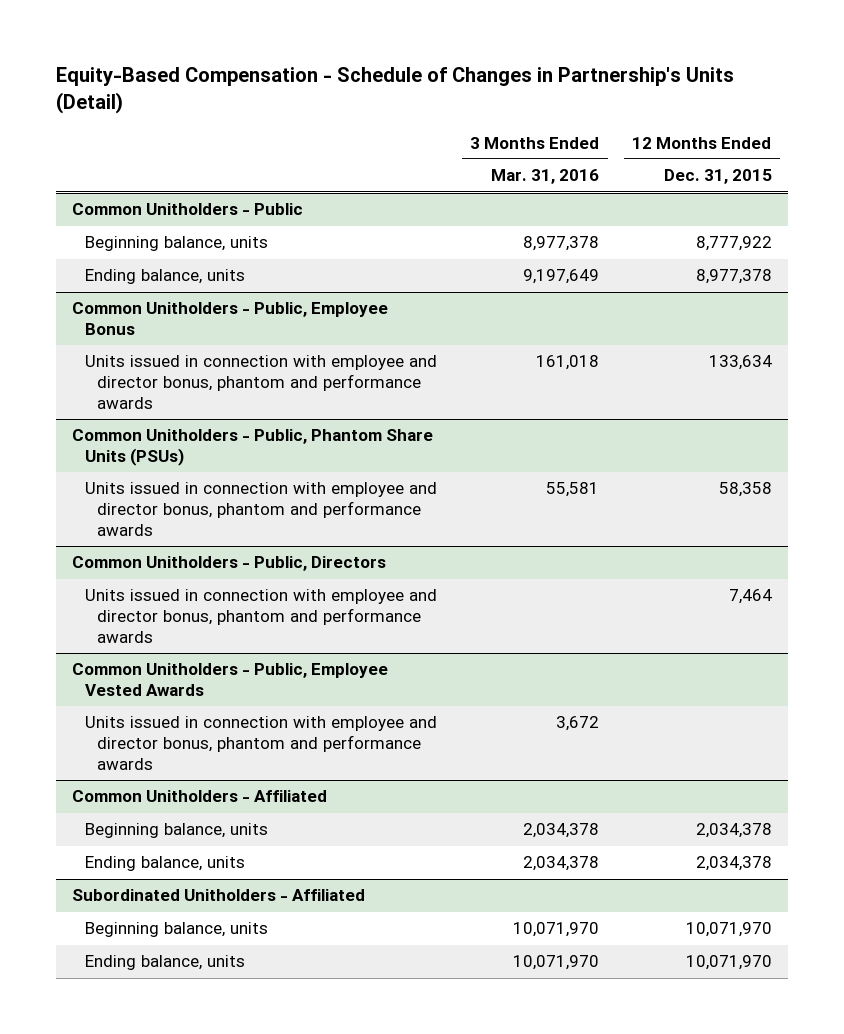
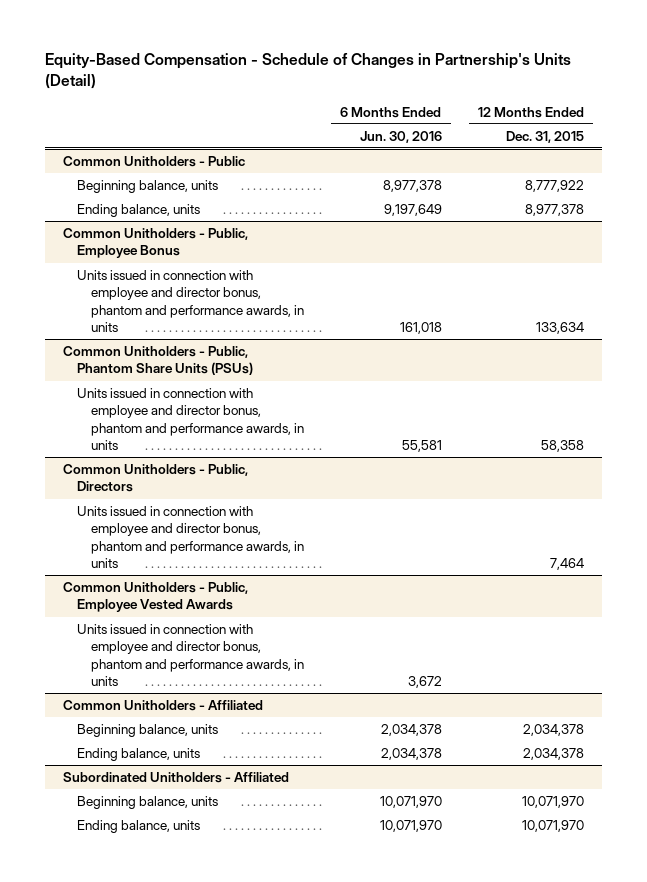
- | 3 Months Ended Mar. 31, 2016 | 12 Months Ended Dec. 31, 2015
+ | 6 Months Ended Jun. 30, 2016 | 12 Months Ended Dec. 31, 2015
@ Common Unitholders - Public, Employee Bonus
- Units issued in connection with employee and director bonus, phantom and performance awards | 161,018 | 133,634
+ Units issued in connection with employee and director bonus, phantom and performance awards, in units | 161,018 | 133,634
@ Common Unitholders - Public, Phantom Share Units (PSUs)
- Units issued in connection with employee and director bonus, phantom and performance awards | 55,581 | 58,358
+ Units issued in connection with employee and director bonus, phantom and performance awards, in units | 55,581 | 58,358
@ Common Unitholders - Public, Directors
- Units issued in connection with employee and director bonus, phantom and performance awards | | 7,464
+ Units issued in connection with employee and director bonus, phantom and performance awards, in units | | 7,464
@ Common Unitholders - Public, Employee Vested Awards
- Units issued in connection with employee and director bonus, phantom and performance awards | 3,672 |
+ Units issued in connection with employee and director bonus, phantom and performance awards, in units | 3,672 |

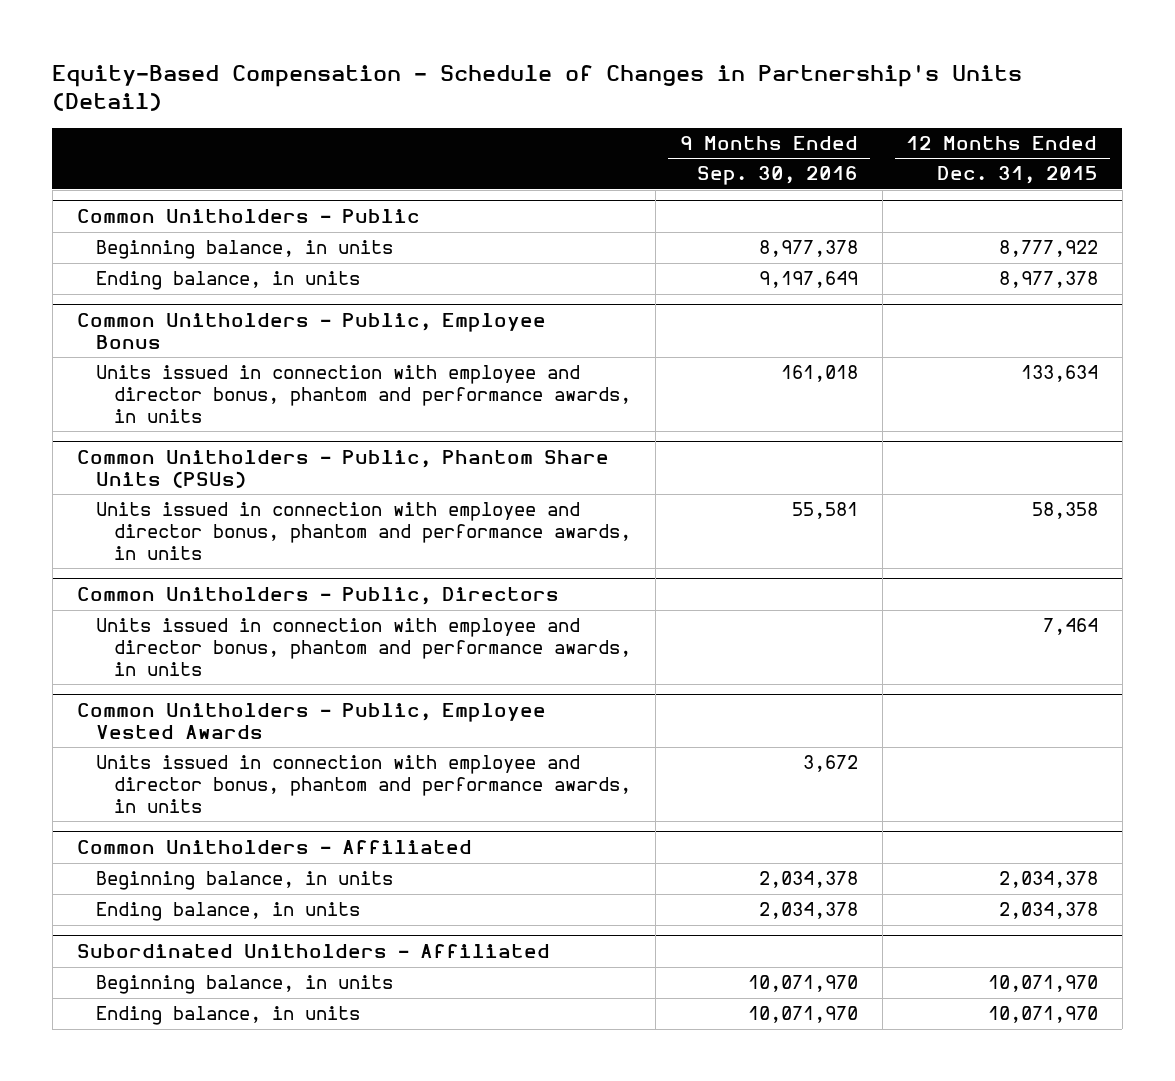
- | 6 Months Ended Jun. 30, 2016 | 12 Months Ended Dec. 31, 2015
+ | 9 Months Ended Sep. 30, 2016 | 12 Months Ended Dec. 31, 2015
@ Common Unitholders - Public
- Beginning balance, units | 8,977,378 | 8,777,922
- Ending balance, units | 9,197,649 | 8,977,378
+ Beginning balance, in units | 8,977,378 | 8,777,922
+ Ending balance, in units | 9,197,649 | 8,977,378
@ Common Unitholders - Affiliated
- Beginning balance, units | 2,034,378 | 2,034,378
- Ending balance, units | 2,034,378 | 2,034,378
+ Beginning balance, in units | 2,034,378 | 2,034,378
+ Ending balance, in units | 2,034,378 | 2,034,378
@ Subordinated Unitholders - Affiliated
- Beginning balance, units | 10,071,970 | 10,071,970
- Ending balance, units | 10,071,970 | 10,071,970
+ Beginning balance, in units | 10,071,970 | 10,071,970
+ Ending balance, in units | 10,071,970 | 10,071,970

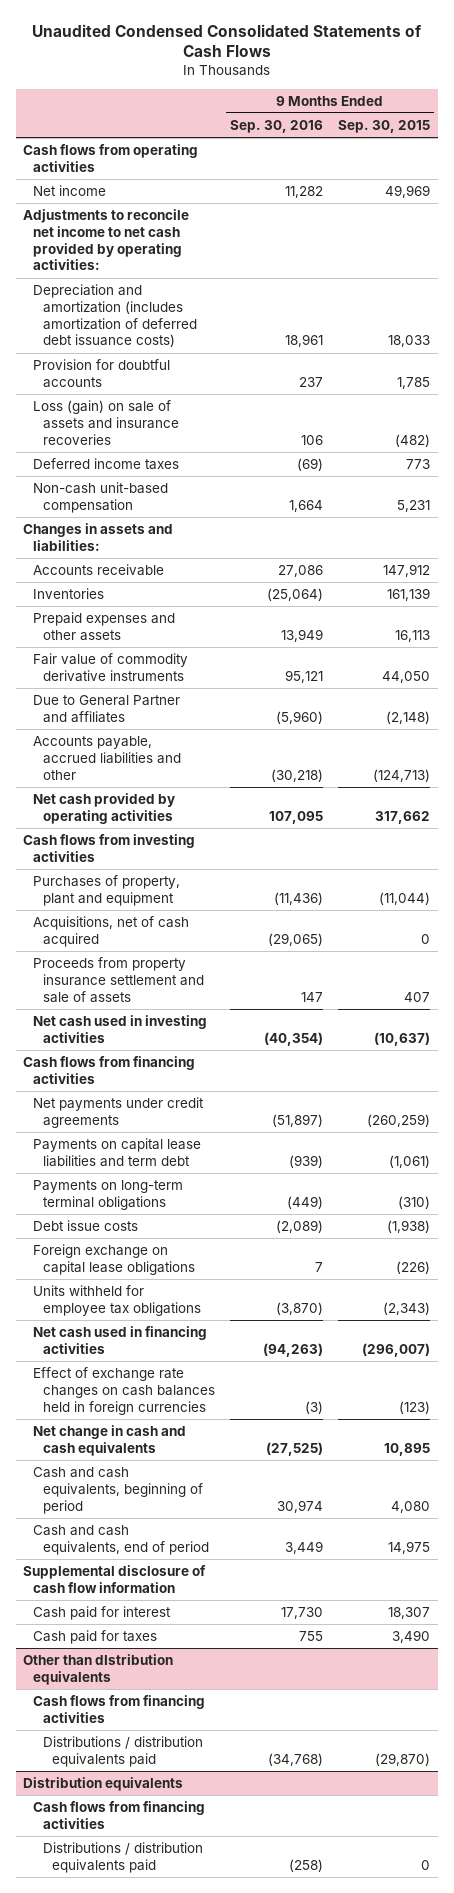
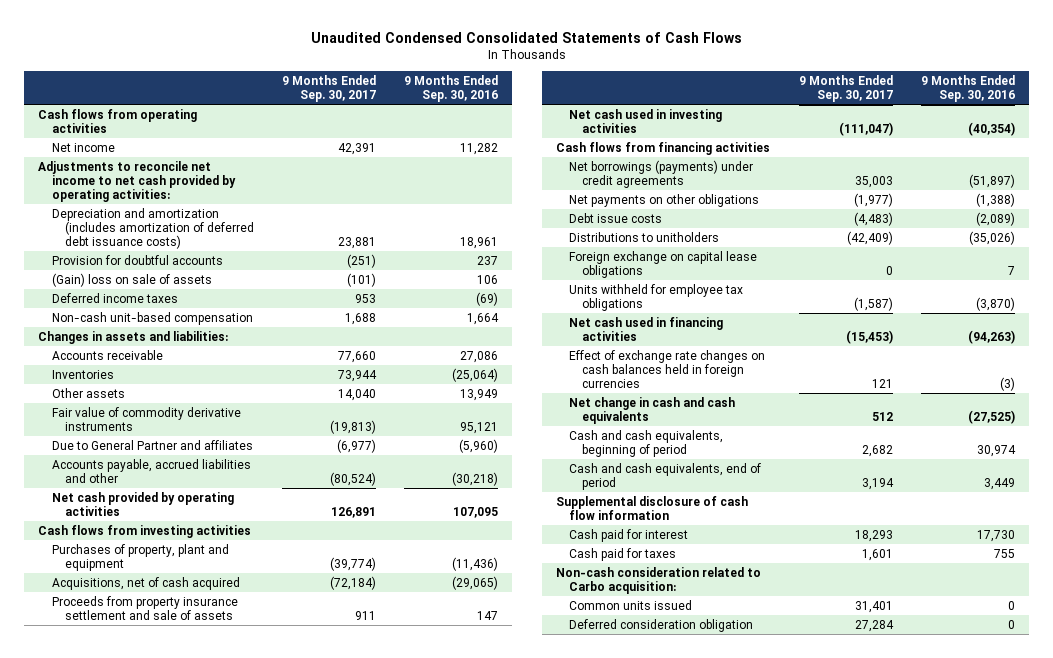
- | 9 Months Ended Sep. 30, 2016 | 9 Months Ended Sep. 30, 2015
+ | 9 Months Ended Sep. 30, 2017 | 9 Months Ended Sep. 30, 2016
- Loss (gain) on sale of assets and insurance recoveries | 106 | (482)
+ (Gain) loss on sale of assets | (101) | 106
- Prepaid expenses and other assets | 13,949 | 16,113
+ Other assets | 14,040 | 13,949
- Net payments under credit agreements | (51,897) | (260,259)
- Payments on capital lease liabilities and term debt | (939) | (1,061)
- Payments on long-term terminal obligations | (449) | (310)
+ Net borrowings (payments) under credit agreements | 35,003 | (51,897)
+ Net payments on other obligations | (1,977) | (1,388)
+ Distributions to unitholders | (42,409) | (35,026)
- Other than dIstribution equivalents
- Cash flows from financing activities
- Distributions / distribution equivalents paid | (34,768) | (29,870)
- Distribution equivalents
- Cash flows from financing activities
- Distributions / distribution equivalents paid | (258) | 0
+ Non-cash consideration related to Carbo acquisition:
+ Common units issued | 31,401 | 0
+ Deferred consideration obligation | 27,284 | 0

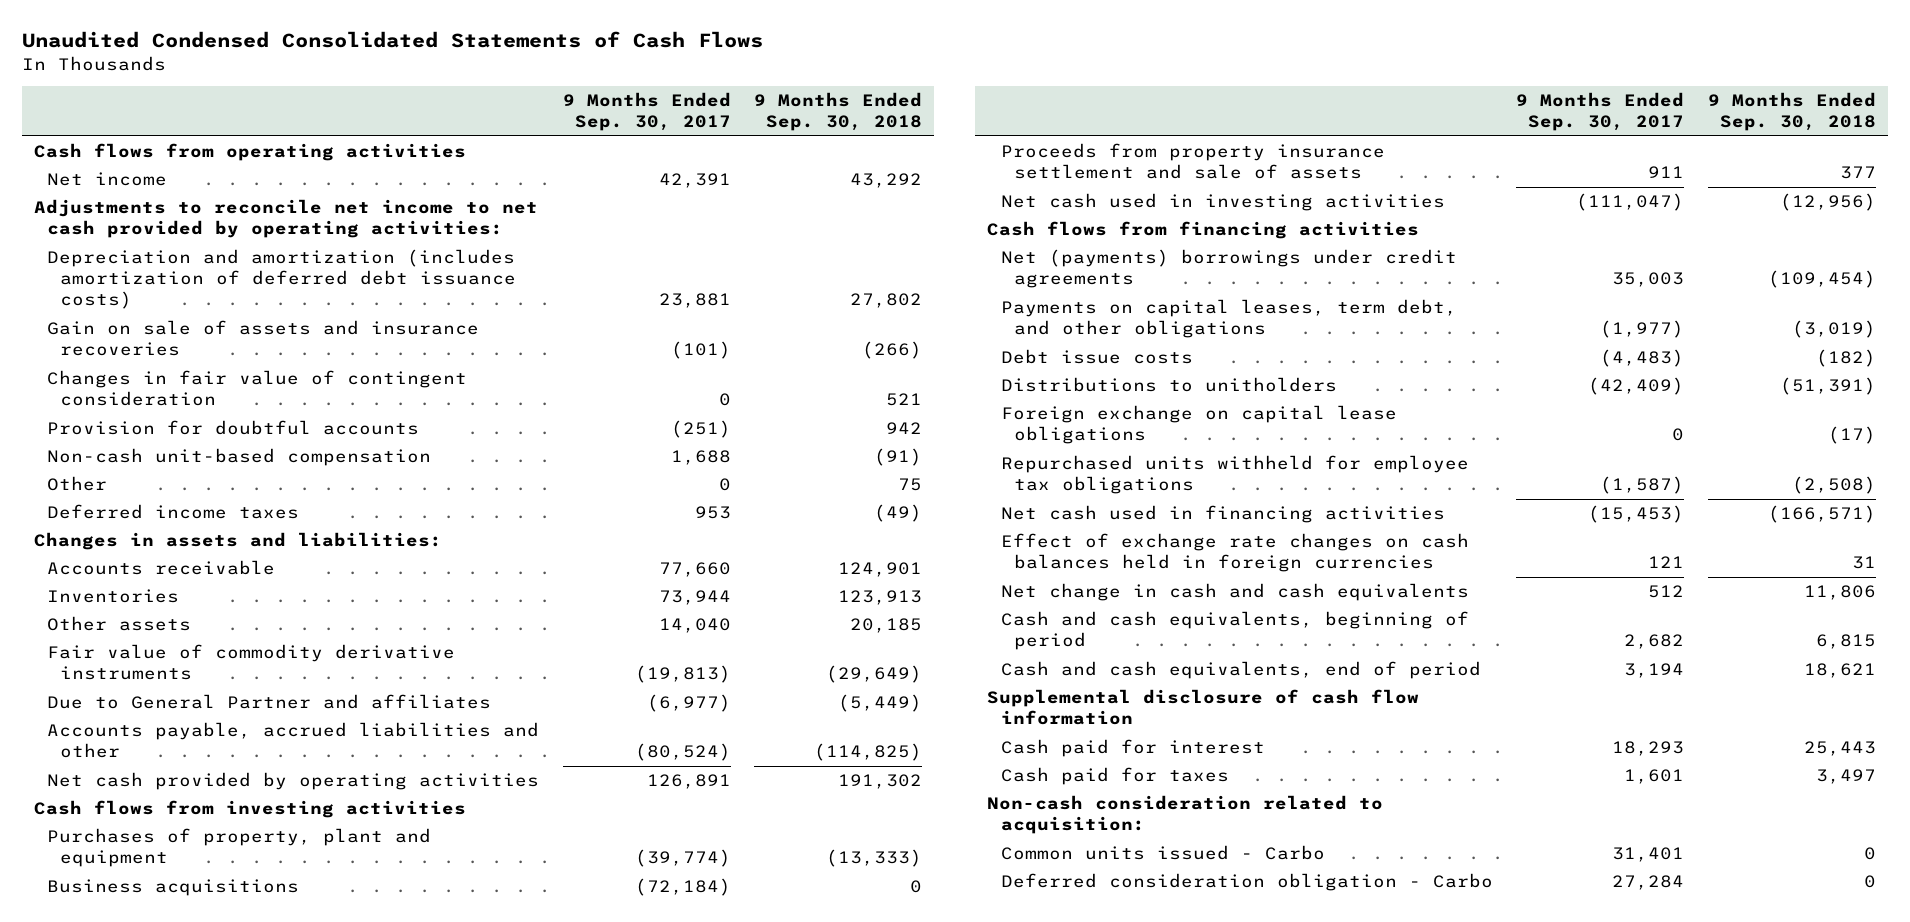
- | 9 Months Ended Sep. 30, 2017 | 9 Months Ended Sep. 30, 2016
+ | 9 Months Ended Sep. 30, 2017 | 9 Months Ended Sep. 30, 2018
+ Gain on sale of assets and insurance recoveries | (101) | (266)
+ Changes in fair value of contingent consideration | 0 | 521
- (Gain) loss on sale of assets | (101) | 106
+ Other | 0 | 75
moved down: Deferred income taxes | 953 | (49)
- Acquisitions, net of cash acquired | (72,184) | (29,065)
+ Business acquisitions | (72,184) | 0
- Net borrowings (payments) under credit agreements | 35,003 | (51,897)
- Net payments on other obligations | (1,977) | (1,388)
+ Net (payments) borrowings under credit agreements | 35,003 | (109,454)
+ Payments on capital leases, term debt, and other obligations | (1,977) | (3,019)
- Units withheld for employee tax obligations | (1,587) | (3,870)
+ Repurchased units withheld for employee tax obligations | (1,587) | (2,508)
- Non-cash consideration related to Carbo acquisition:
- Common units issued | 31,401 | 0
- Deferred consideration obligation | 27,284 | 0
+ Non-cash consideration related to acquisition:
+ Common units issued - Carbo | 31,401 | 0
+ Deferred consideration obligation - Carbo | 27,284 | 0

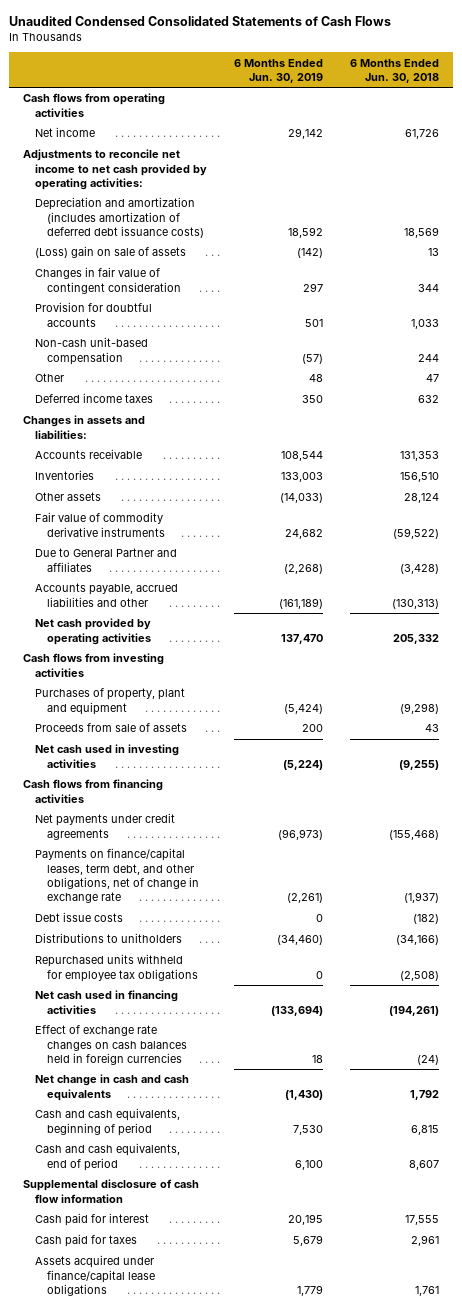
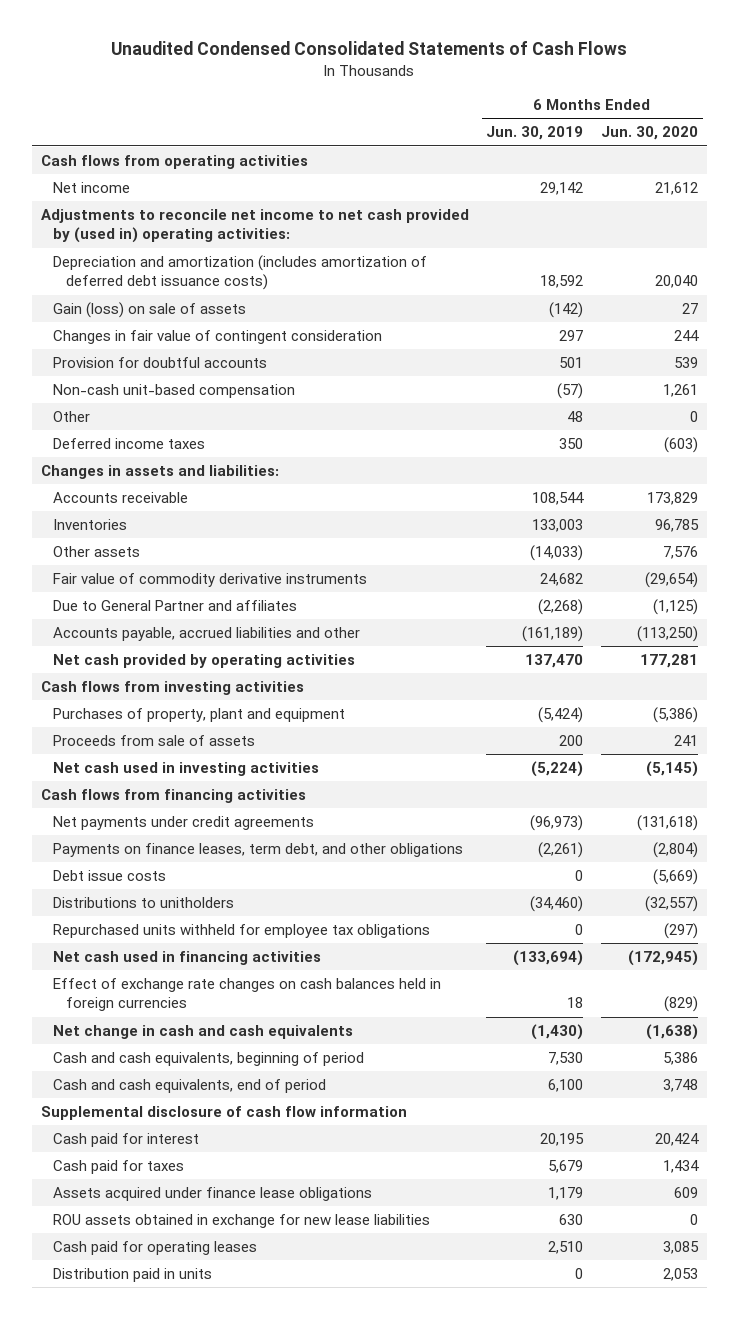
- | 6 Months Ended Jun. 30, 2019 | 6 Months Ended Jun. 30, 2018
+ | 6 Months Ended Jun. 30, 2019 | 6 Months Ended Jun. 30, 2020
- Adjustments to reconcile net income to net cash provided by operating activities:
+ Adjustments to reconcile net income to net cash provided by (used in) operating activities:
- (Loss) gain on sale of assets | (142) | 13
+ Gain (loss) on sale of assets | (142) | 27
- Payments on finance/capital leases, term debt, and other obligations, net of change in exchange rate | (2,261) | (1,937)
+ Payments on finance leases, term debt, and other obligations | (2,261) | (2,804)
- Assets acquired under finance/capital lease obligations | 1,779 | 1,761
+ Assets acquired under finance lease obligations | 1,179 | 609
+ ROU assets obtained in exchange for new lease liabilities | 630 | 0
+ Cash paid for operating leases | 2,510 | 3,085
+ Distribution paid in units | 0 | 2,053

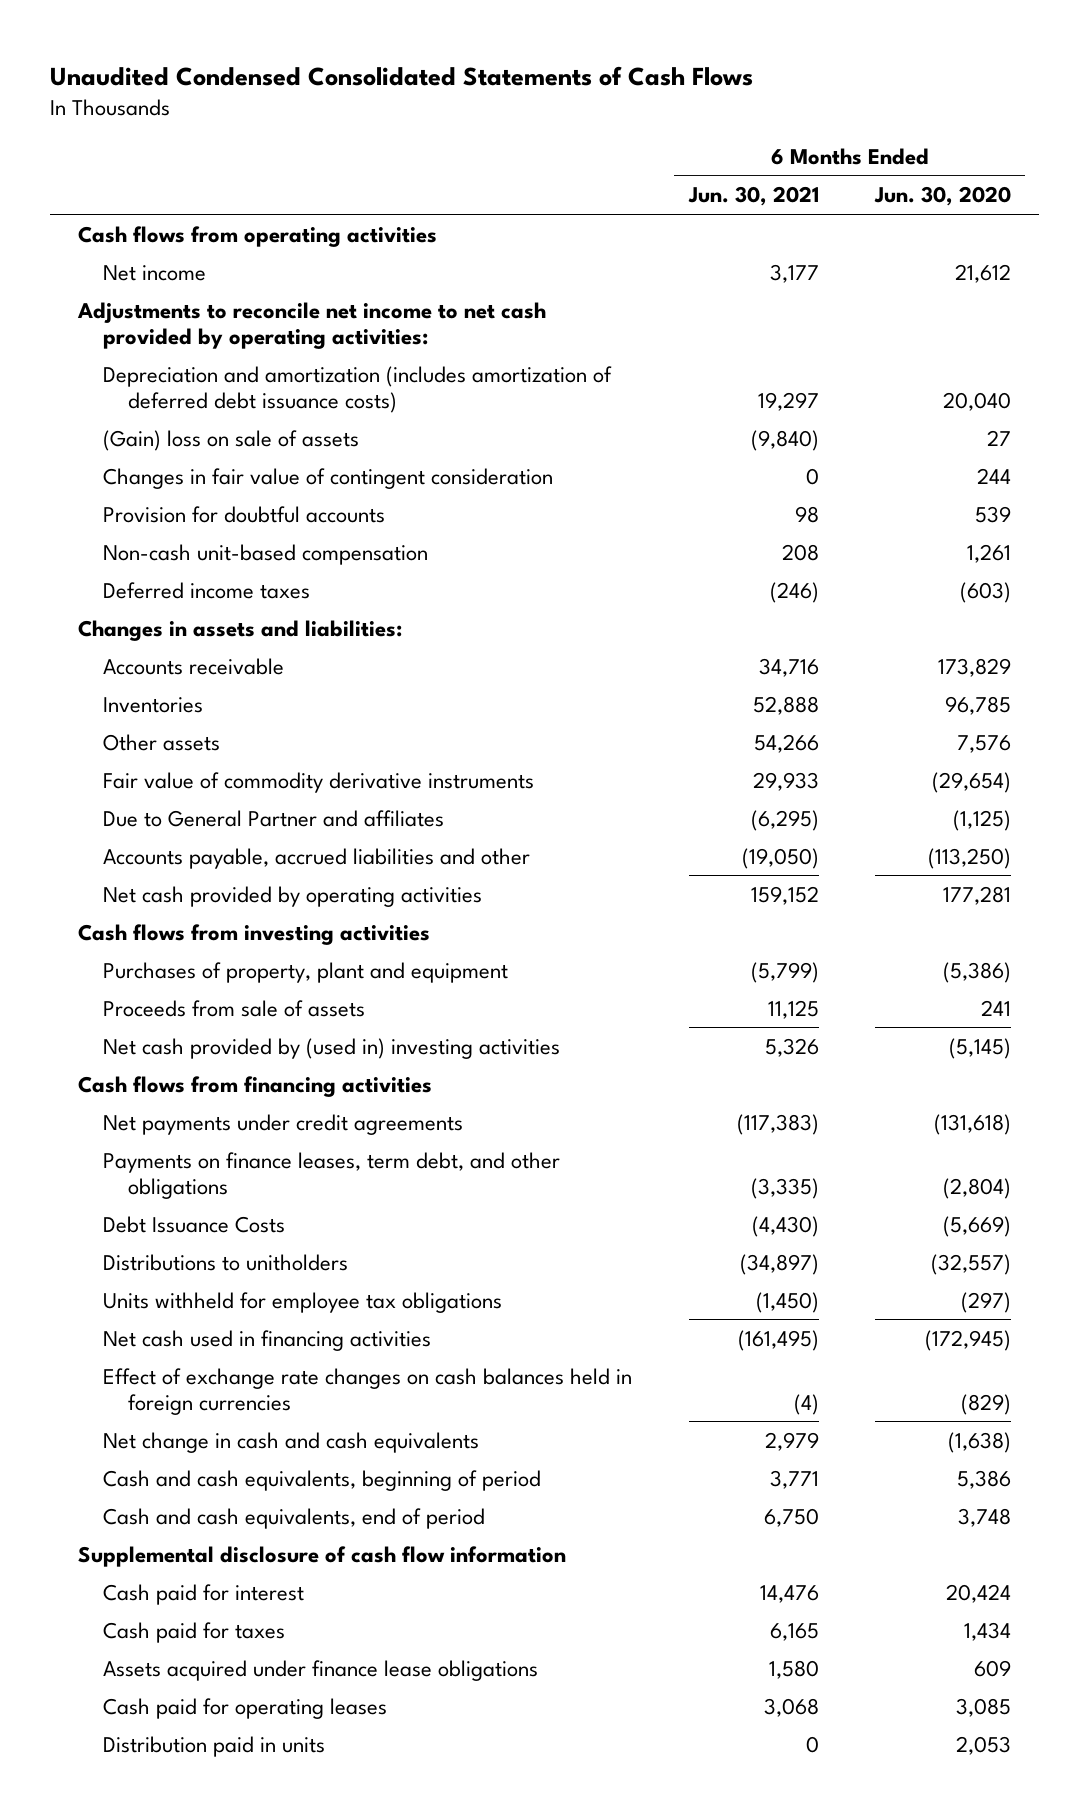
- | 6 Months Ended Jun. 30, 2019 | 6 Months Ended Jun. 30, 2020
+ | 6 Months Ended Jun. 30, 2021 | 6 Months Ended Jun. 30, 2020
- Adjustments to reconcile net income to net cash provided by (used in) operating activities:
+ Adjustments to reconcile net income to net cash provided by operating activities:
- Gain (loss) on sale of assets | (142) | 27
+ (Gain) loss on sale of assets | (9,840) | 27
- Other | 48 | 0
- Net cash used in investing activities | (5,224) | (5,145)
+ Net cash provided by (used in) investing activities | 5,326 | (5,145)
- Debt issue costs | 0 | (5,669)
+ Debt Issuance Costs | (4,430) | (5,669)
- Repurchased units withheld for employee tax obligations | 0 | (297)
+ Units withheld for employee tax obligations | (1,450) | (297)
- ROU assets obtained in exchange for new lease liabilities | 630 | 0

